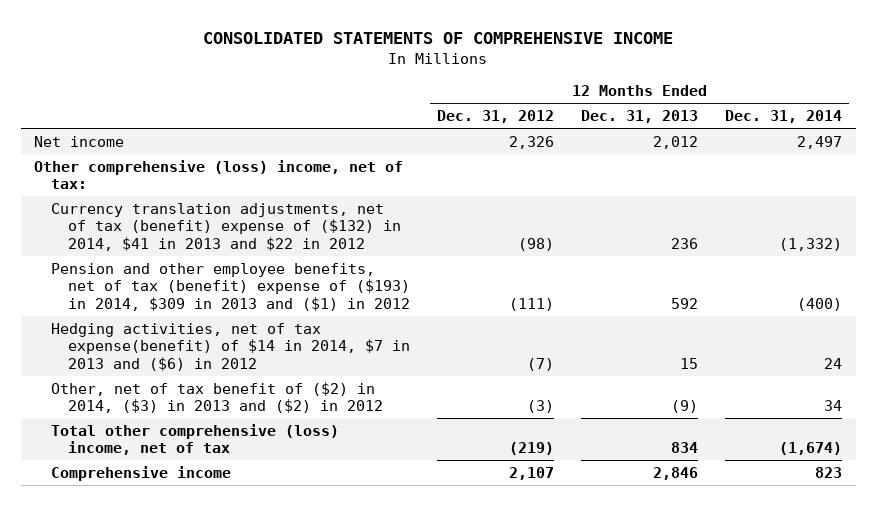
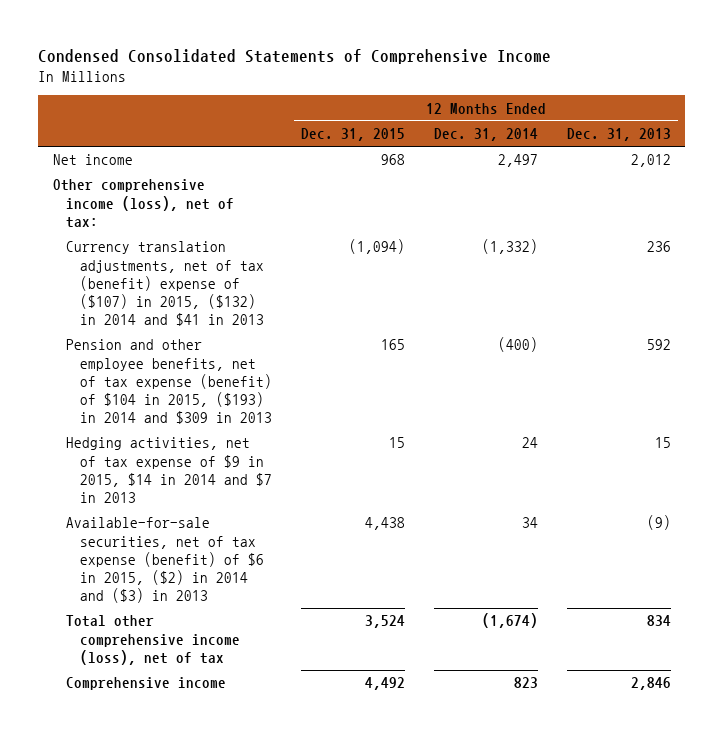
- CONSOLIDATED STATEMENTS OF COMPREHENSIVE INCOME
+ Condensed Consolidated Statements of Comprehensive Income
- | 12 Months Ended Dec. 31, 2012 | 12 Months Ended Dec. 31, 2013 | 12 Months Ended Dec. 31, 2014
+ | 12 Months Ended Dec. 31, 2015 | 12 Months Ended Dec. 31, 2014 | 12 Months Ended Dec. 31, 2013
- Other comprehensive (loss) income, net of tax:
- Currency translation adjustments, net of tax (benefit) expense of ($132) in 2014, $41 in 2013 and $22 in 2012 | (98) | 236 | (1,332)
- Pension and other employee benefits, net of tax (benefit) expense of ($193) in 2014, $309 in 2013 and ($1) in 2012 | (111) | 592 | (400)
- Hedging activities, net of tax expense(benefit) of $14 in 2014, $7 in 2013 and ($6) in 2012 | (7) | 15 | 24
- Other, net of tax benefit of ($2) in 2014, ($3) in 2013 and ($2) in 2012 | (3) | (9) | 34
- Total other comprehensive (loss) income, net of tax | (219) | 834 | (1,674)
+ Other comprehensive income (loss), net of tax:
+ Currency translation adjustments, net of tax (benefit) expense of ($107) in 2015, ($132) in 2014 and $41 in 2013 | (1,094) | (1,332) | 236
+ Pension and other employee benefits, net of tax expense (benefit) of $104 in 2015, ($193) in 2014 and $309 in 2013 | 165 | (400) | 592
+ Hedging activities, net of tax expense of $9 in 2015, $14 in 2014 and $7 in 2013 | 15 | 24 | 15
+ Available-for-sale securities, net of tax expense (benefit) of $6 in 2015, ($2) in 2014 and ($3) in 2013 | 4,438 | 34 | (9)
+ Total other comprehensive income (loss), net of tax | 3,524 | (1,674) | 834

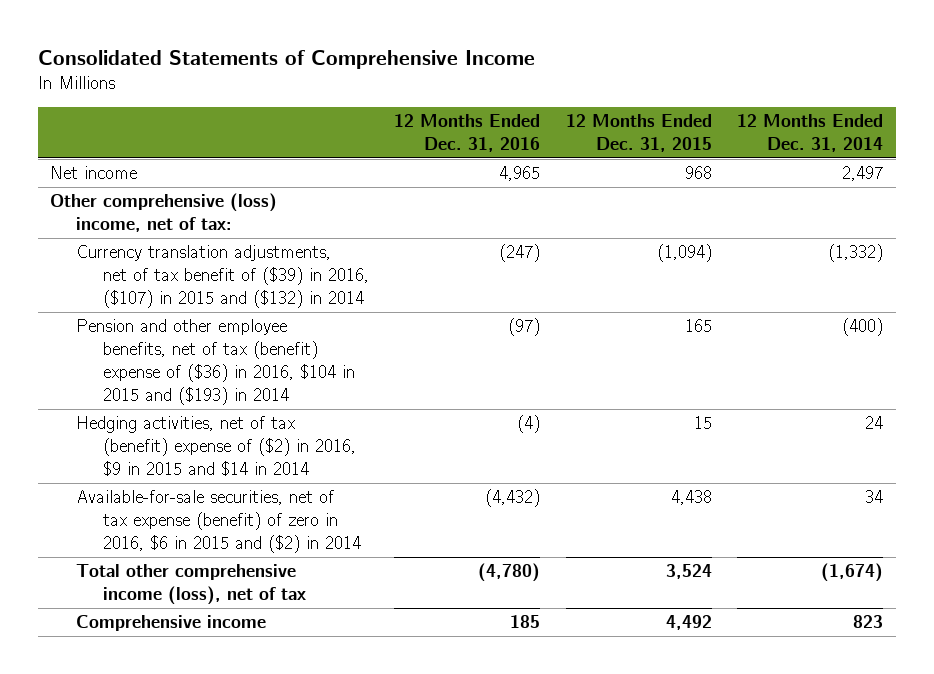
- Condensed Consolidated Statements of Comprehensive Income
+ Consolidated Statements of Comprehensive Income
- | 12 Months Ended Dec. 31, 2015 | 12 Months Ended Dec. 31, 2014 | 12 Months Ended Dec. 31, 2013
+ | 12 Months Ended Dec. 31, 2016 | 12 Months Ended Dec. 31, 2015 | 12 Months Ended Dec. 31, 2014
- Other comprehensive income (loss), net of tax:
- Currency translation adjustments, net of tax (benefit) expense of ($107) in 2015, ($132) in 2014 and $41 in 2013 | (1,094) | (1,332) | 236
- Pension and other employee benefits, net of tax expense (benefit) of $104 in 2015, ($193) in 2014 and $309 in 2013 | 165 | (400) | 592
- Hedging activities, net of tax expense of $9 in 2015, $14 in 2014 and $7 in 2013 | 15 | 24 | 15
- Available-for-sale securities, net of tax expense (benefit) of $6 in 2015, ($2) in 2014 and ($3) in 2013 | 4,438 | 34 | (9)
+ Other comprehensive (loss) income, net of tax:
+ Currency translation adjustments, net of tax benefit of ($39) in 2016, ($107) in 2015 and ($132) in 2014 | (247) | (1,094) | (1,332)
+ Pension and other employee benefits, net of tax (benefit) expense of ($36) in 2016, $104 in 2015 and ($193) in 2014 | (97) | 165 | (400)
+ Hedging activities, net of tax (benefit) expense of ($2) in 2016, $9 in 2015 and $14 in 2014 | (4) | 15 | 24
+ Available-for-sale securities, net of tax expense (benefit) of zero in 2016, $6 in 2015 and ($2) in 2014 | (4,432) | 4,438 | 34

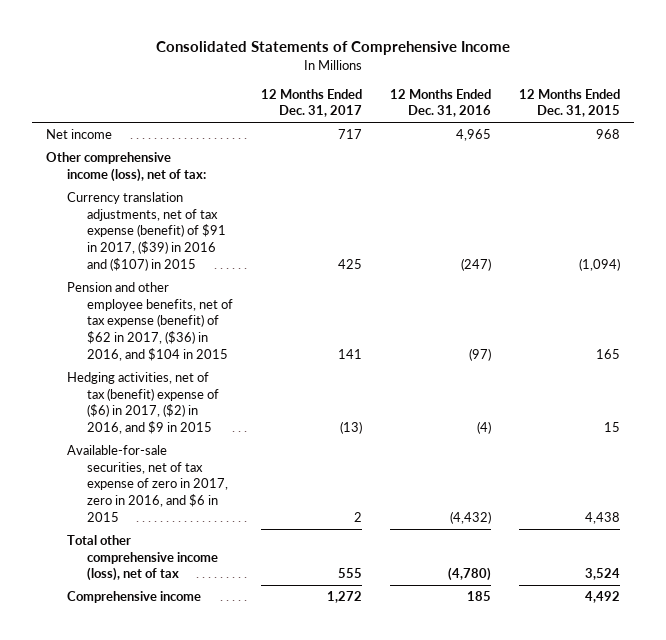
- | 12 Months Ended Dec. 31, 2016 | 12 Months Ended Dec. 31, 2015 | 12 Months Ended Dec. 31, 2014
+ | 12 Months Ended Dec. 31, 2017 | 12 Months Ended Dec. 31, 2016 | 12 Months Ended Dec. 31, 2015
- Other comprehensive (loss) income, net of tax:
- Currency translation adjustments, net of tax benefit of ($39) in 2016, ($107) in 2015 and ($132) in 2014 | (247) | (1,094) | (1,332)
- Pension and other employee benefits, net of tax (benefit) expense of ($36) in 2016, $104 in 2015 and ($193) in 2014 | (97) | 165 | (400)
- Hedging activities, net of tax (benefit) expense of ($2) in 2016, $9 in 2015 and $14 in 2014 | (4) | 15 | 24
- Available-for-sale securities, net of tax expense (benefit) of zero in 2016, $6 in 2015 and ($2) in 2014 | (4,432) | 4,438 | 34
+ Other comprehensive income (loss), net of tax:
+ Currency translation adjustments, net of tax expense (benefit) of $91 in 2017, ($39) in 2016 and ($107) in 2015 | 425 | (247) | (1,094)
+ Pension and other employee benefits, net of tax expense (benefit) of $62 in 2017, ($36) in 2016, and $104 in 2015 | 141 | (97) | 165
+ Hedging activities, net of tax (benefit) expense of ($6) in 2017, ($2) in 2016, and $9 in 2015 | (13) | (4) | 15
+ Available-for-sale securities, net of tax expense of zero in 2017, zero in 2016, and $6 in 2015 | 2 | (4,432) | 4,438

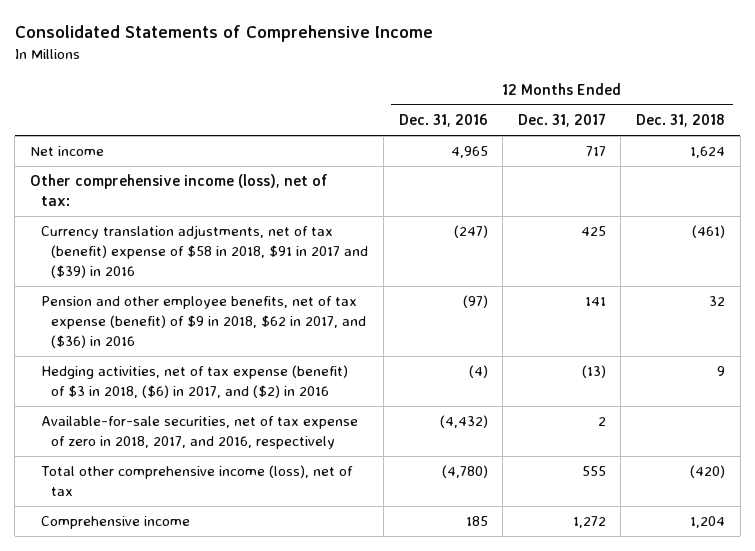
- | 12 Months Ended Dec. 31, 2017 | 12 Months Ended Dec. 31, 2016 | 12 Months Ended Dec. 31, 2015
+ | 12 Months Ended Dec. 31, 2016 | 12 Months Ended Dec. 31, 2017 | 12 Months Ended Dec. 31, 2018
- Currency translation adjustments, net of tax expense (benefit) of $91 in 2017, ($39) in 2016 and ($107) in 2015 | 425 | (247) | (1,094)
- Pension and other employee benefits, net of tax expense (benefit) of $62 in 2017, ($36) in 2016, and $104 in 2015 | 141 | (97) | 165
- Hedging activities, net of tax (benefit) expense of ($6) in 2017, ($2) in 2016, and $9 in 2015 | (13) | (4) | 15
- Available-for-sale securities, net of tax expense of zero in 2017, zero in 2016, and $6 in 2015 | 2 | (4,432) | 4,438
+ Currency translation adjustments, net of tax (benefit) expense of $58 in 2018, $91 in 2017 and ($39) in 2016 | (247) | 425 | (461)
+ Pension and other employee benefits, net of tax expense (benefit) of $9 in 2018, $62 in 2017, and ($36) in 2016 | (97) | 141 | 32
+ Hedging activities, net of tax expense (benefit) of $3 in 2018, ($6) in 2017, and ($2) in 2016 | (4) | (13) | 9
+ Available-for-sale securities, net of tax expense of zero in 2018, 2017, and 2016, respectively | (4,432) | 2 |

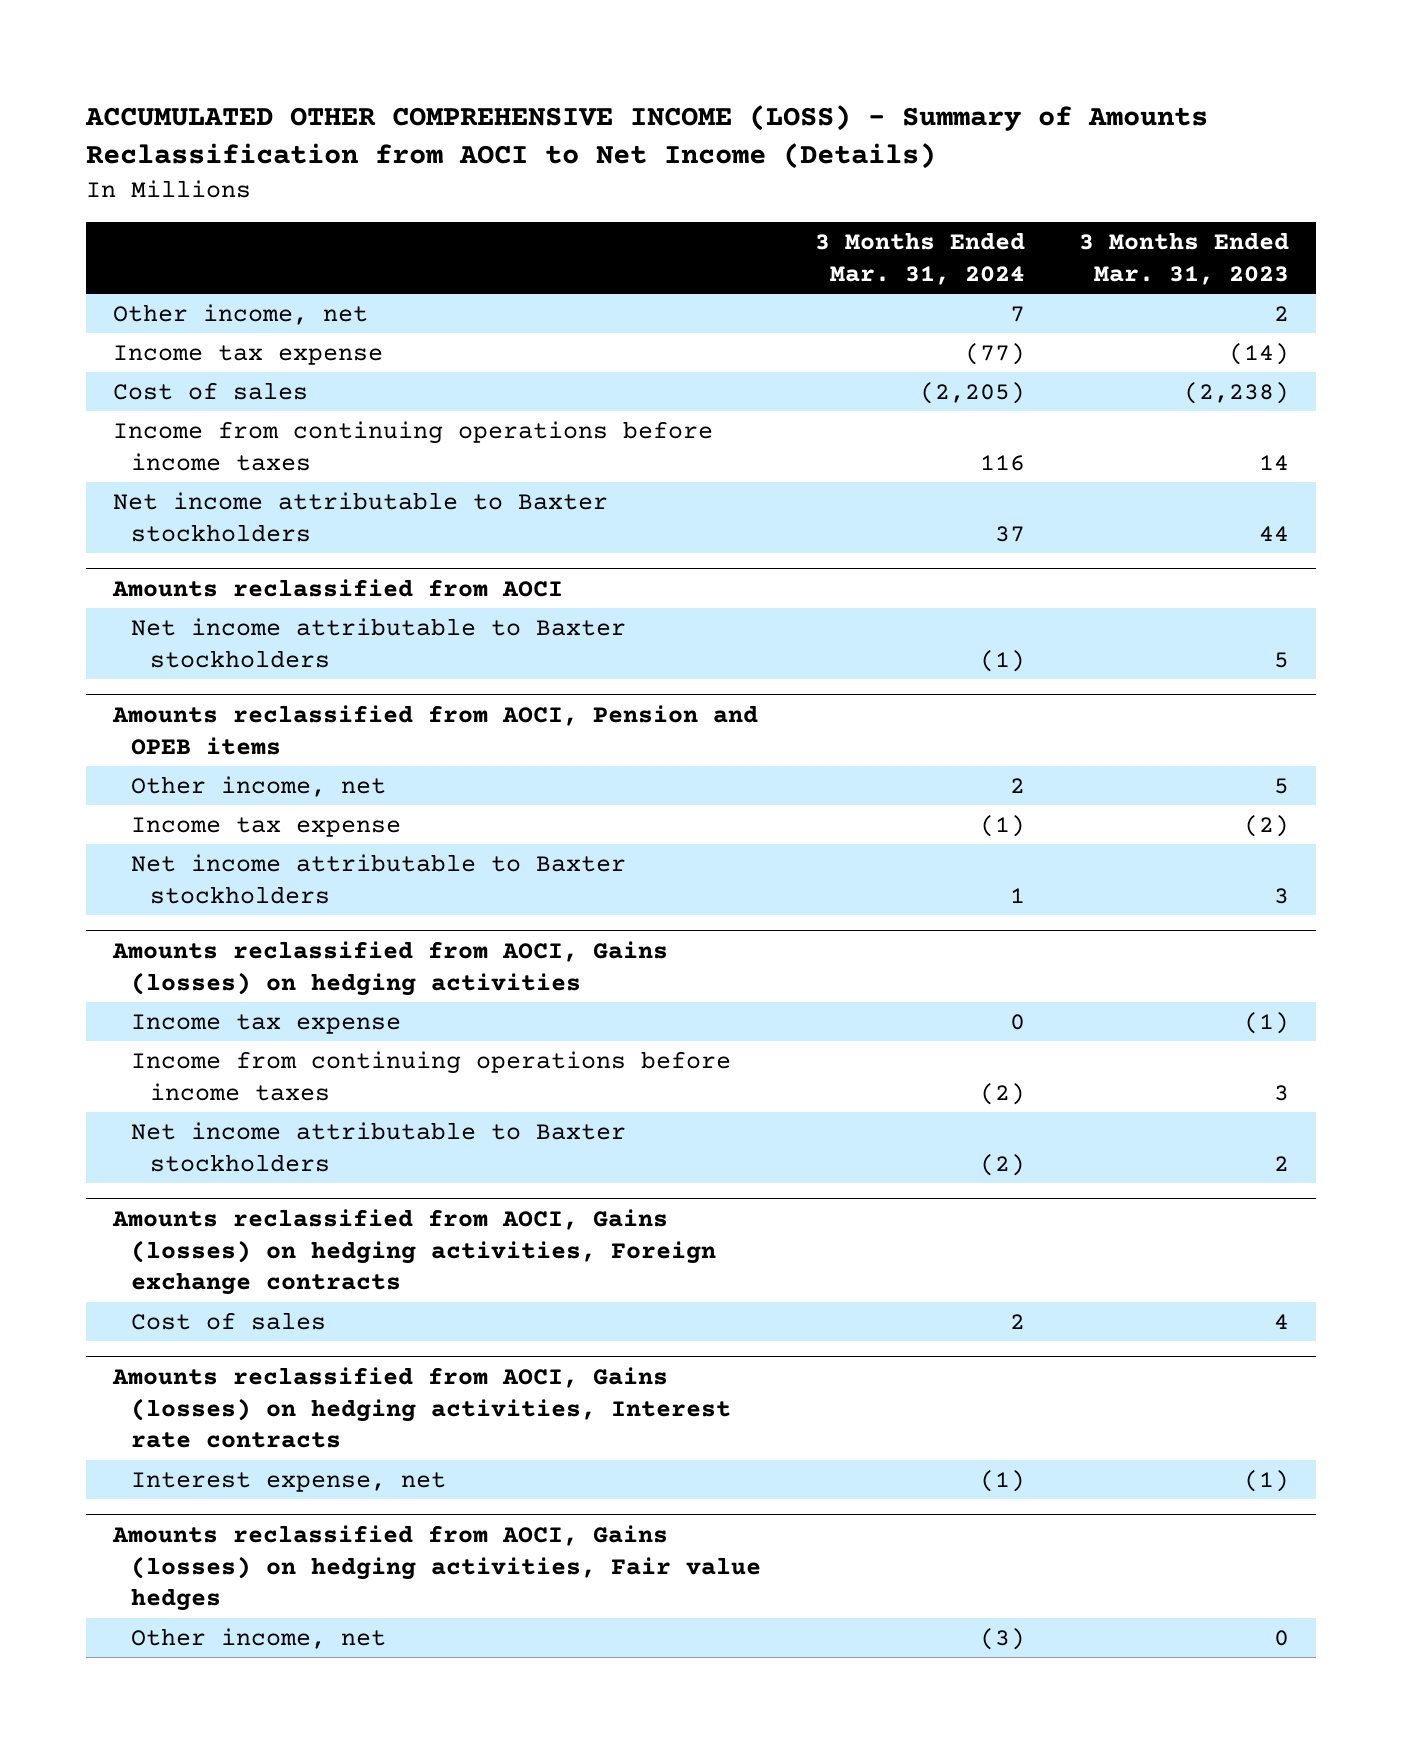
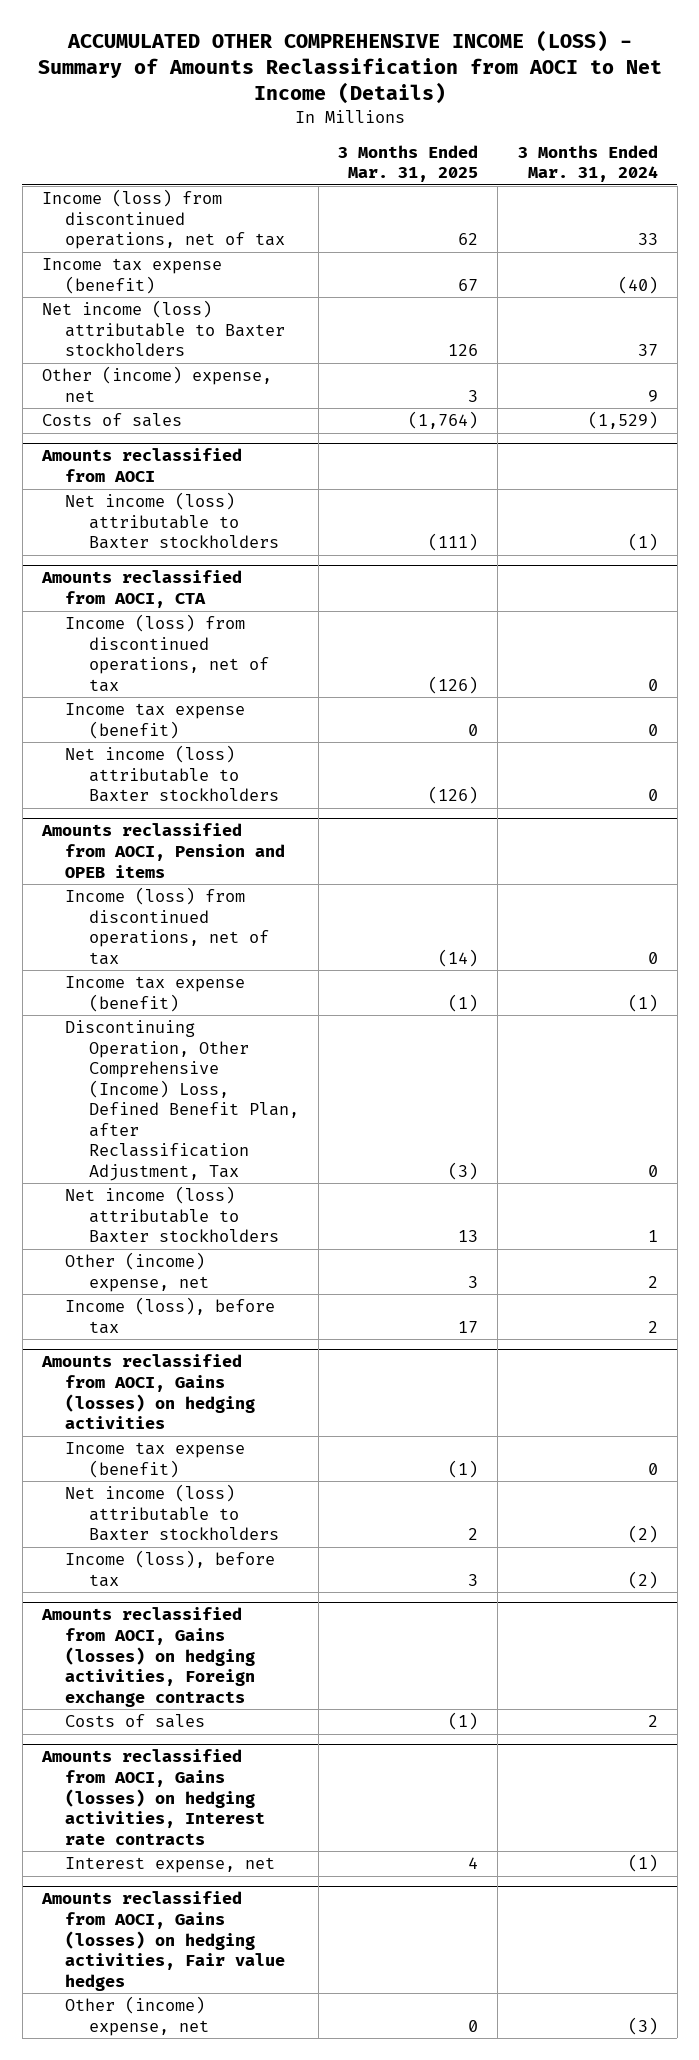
- | 3 Months Ended Mar. 31, 2024 | 3 Months Ended Mar. 31, 2023
+ | 3 Months Ended Mar. 31, 2025 | 3 Months Ended Mar. 31, 2024
- Other income, net | 7 | 2
- Income tax expense | (77) | (14)
- Cost of sales | (2,205) | (2,238)
- Income from continuing operations before income taxes | 116 | 14
- Net income attributable to Baxter stockholders | 37 | 44
+ Income (loss) from discontinued operations, net of tax | 62 | 33
+ Income tax expense (benefit) | 67 | (40)
+ Net income (loss) attributable to Baxter stockholders | 126 | 37
+ Other (income) expense, net | 3 | 9
+ Costs of sales | (1,764) | (1,529)
@ Amounts reclassified from AOCI
- Net income attributable to Baxter stockholders | (1) | 5
+ Net income (loss) attributable to Baxter stockholders | (111) | (1)
+ Amounts reclassified from AOCI, CTA
+ Income (loss) from discontinued operations, net of tax | (126) | 0
+ Income tax expense (benefit) | 0 | 0
+ Net income (loss) attributable to Baxter stockholders | (126) | 0
@ Amounts reclassified from AOCI, Pension and OPEB items
- Other income, net | 2 | 5
- Income tax expense | (1) | (2)
- Net income attributable to Baxter stockholders | 1 | 3
+ Income (loss) from discontinued operations, net of tax | (14) | 0
+ Income tax expense (benefit) | (1) | (1)
+ Discontinuing Operation, Other Comprehensive (Income) Loss, Defined Benefit Plan, after Reclassification Adjustment, Tax | (3) | 0
+ Net income (loss) attributable to Baxter stockholders | 13 | 1
+ Other (income) expense, net | 3 | 2
+ Income (loss), before tax | 17 | 2
@ Amounts reclassified from AOCI, Gains (losses) on hedging activities
- Income tax expense | 0 | (1)
- Income from continuing operations before income taxes | (2) | 3
- Net income attributable to Baxter stockholders | (2) | 2
+ Income tax expense (benefit) | (1) | 0
+ Net income (loss) attributable to Baxter stockholders | 2 | (2)
+ Income (loss), before tax | 3 | (2)
@ Amounts reclassified from AOCI, Gains (losses) on hedging activities, Foreign exchange contracts
- Cost of sales | 2 | 4
+ Costs of sales | (1) | 2
@ Amounts reclassified from AOCI, Gains (losses) on hedging activities, Fair value hedges
- Other income, net | (3) | 0
+ Other (income) expense, net | 0 | (3)

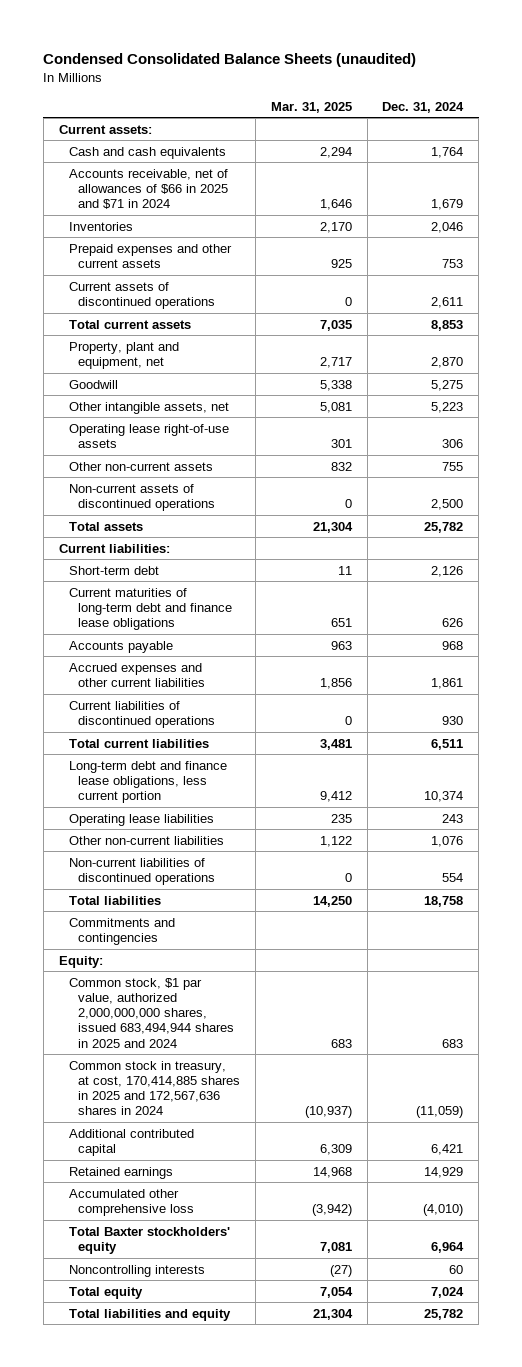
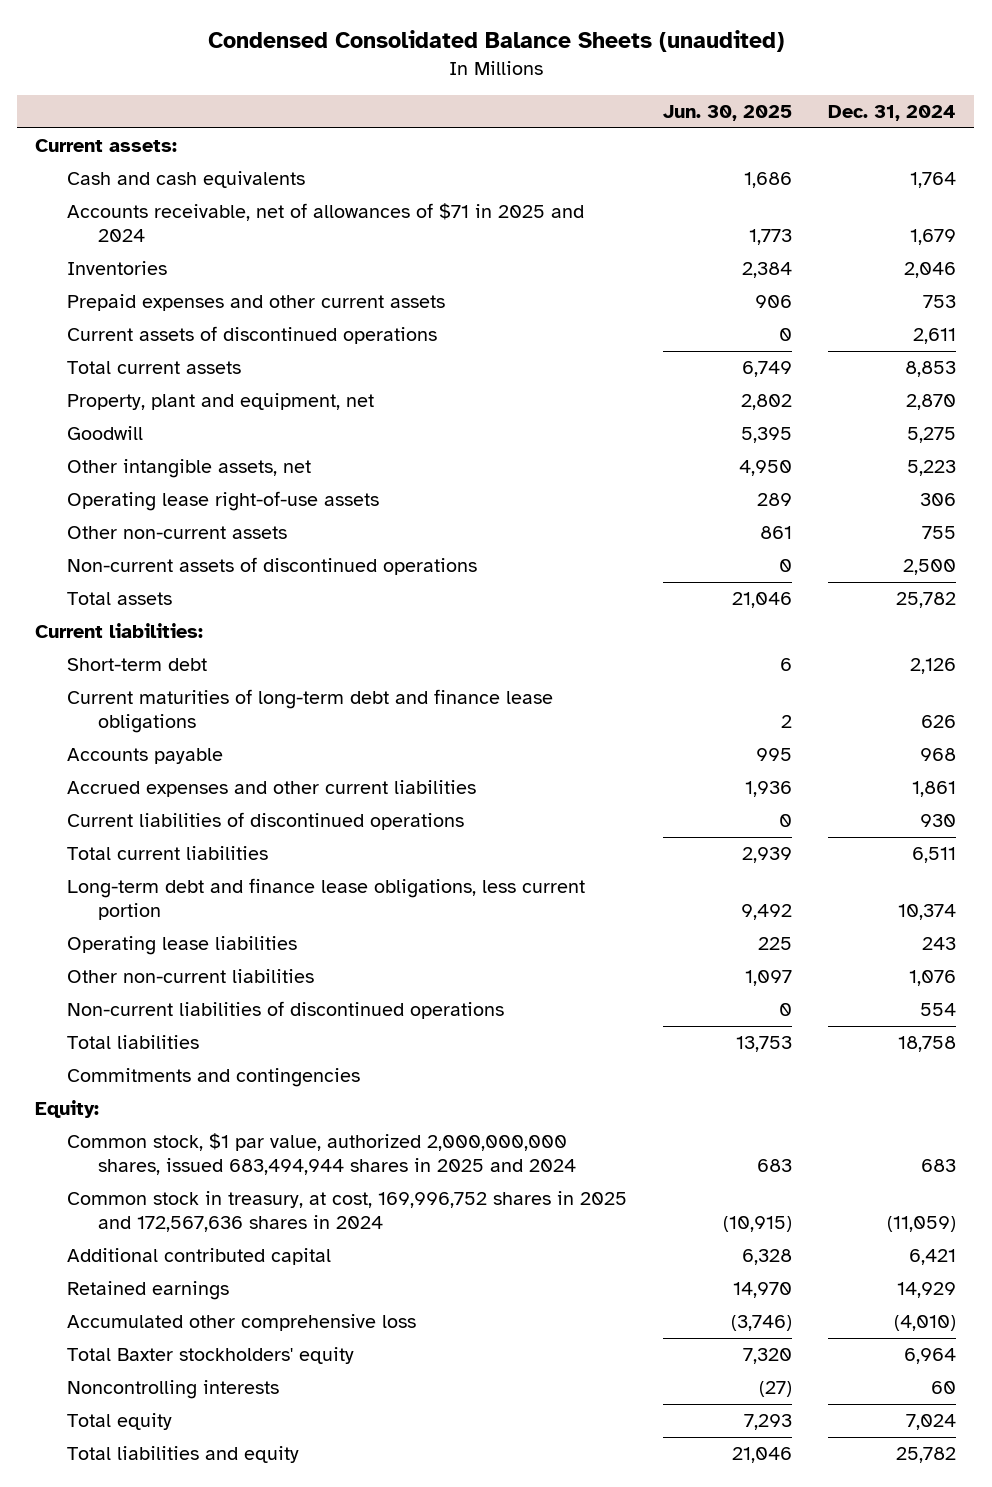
- | Mar. 31, 2025 | Dec. 31, 2024
+ | Jun. 30, 2025 | Dec. 31, 2024
- Accounts receivable, net of allowances of $66 in 2025 and $71 in 2024 | 1,646 | 1,679
+ Accounts receivable, net of allowances of $71 in 2025 and 2024 | 1,773 | 1,679
- Common stock in treasury, at cost, 170,414,885 shares in 2025 and 172,567,636 shares in 2024 | (10,937) | (11,059)
+ Common stock in treasury, at cost, 169,996,752 shares in 2025 and 172,567,636 shares in 2024 | (10,915) | (11,059)

